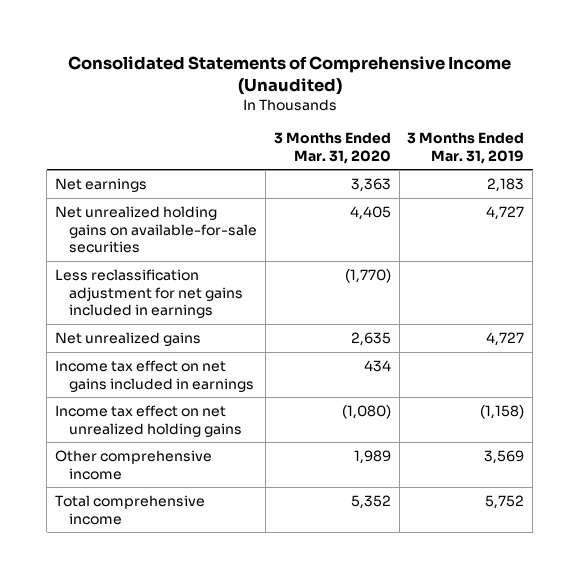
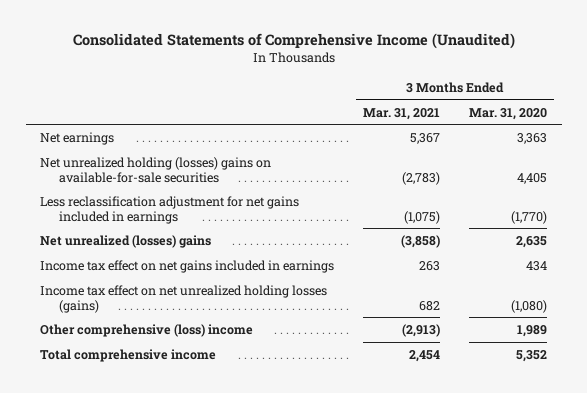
- | 3 Months Ended Mar. 31, 2020 | 3 Months Ended Mar. 31, 2019
+ | 3 Months Ended Mar. 31, 2021 | 3 Months Ended Mar. 31, 2020
- Net unrealized holding gains on available-for-sale securities | 4,405 | 4,727
+ Net unrealized holding (losses) gains on available-for-sale securities | (2,783) | 4,405
- Net unrealized gains | 2,635 | 4,727
+ Net unrealized (losses) gains | (3,858) | 2,635
- Income tax effect on net unrealized holding gains | (1,080) | (1,158)
- Other comprehensive income | 1,989 | 3,569
+ Income tax effect on net unrealized holding losses (gains) | 682 | (1,080)
+ Other comprehensive (loss) income | (2,913) | 1,989

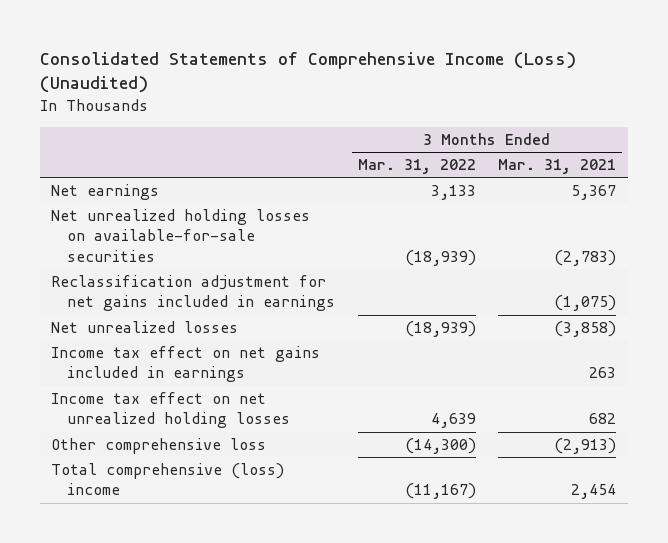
- Consolidated Statements of Comprehensive Income (Unaudited)
+ Consolidated Statements of Comprehensive Income (Loss) (Unaudited)
- | 3 Months Ended Mar. 31, 2021 | 3 Months Ended Mar. 31, 2020
+ | 3 Months Ended Mar. 31, 2022 | 3 Months Ended Mar. 31, 2021
- Net unrealized holding (losses) gains on available-for-sale securities | (2,783) | 4,405
- Less reclassification adjustment for net gains included in earnings | (1,075) | (1,770)
- Net unrealized (losses) gains | (3,858) | 2,635
+ Net unrealized holding losses on available-for-sale securities | (18,939) | (2,783)
+ Reclassification adjustment for net gains included in earnings | | (1,075)
+ Net unrealized losses | (18,939) | (3,858)
- Income tax effect on net unrealized holding losses (gains) | 682 | (1,080)
- Other comprehensive (loss) income | (2,913) | 1,989
- Total comprehensive income | 2,454 | 5,352
+ Income tax effect on net unrealized holding losses | 4,639 | 682
+ Other comprehensive loss | (14,300) | (2,913)
+ Total comprehensive (loss) income | (11,167) | 2,454

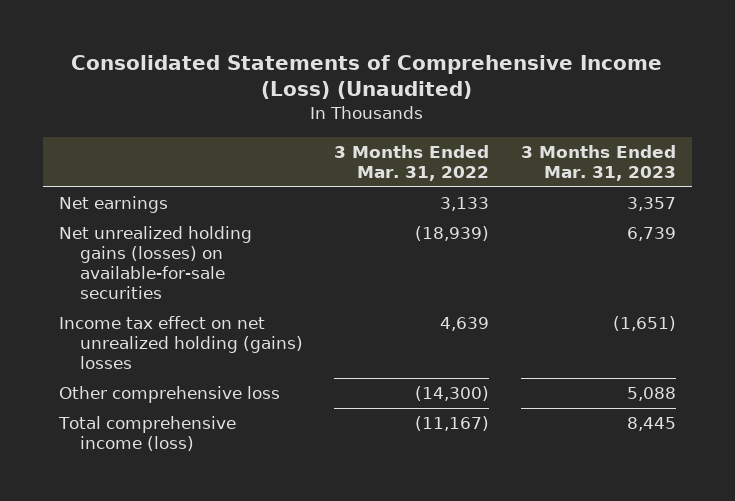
- | 3 Months Ended Mar. 31, 2022 | 3 Months Ended Mar. 31, 2021
+ | 3 Months Ended Mar. 31, 2022 | 3 Months Ended Mar. 31, 2023
- Net unrealized holding losses on available-for-sale securities | (18,939) | (2,783)
- Reclassification adjustment for net gains included in earnings | | (1,075)
- Net unrealized losses | (18,939) | (3,858)
- Income tax effect on net gains included in earnings | | 263
- Income tax effect on net unrealized holding losses | 4,639 | 682
+ Net unrealized holding gains (losses) on available-for-sale securities | (18,939) | 6,739
+ Income tax effect on net unrealized holding (gains) losses | 4,639 | (1,651)
- Total comprehensive (loss) income | (11,167) | 2,454
+ Total comprehensive income (loss) | (11,167) | 8,445

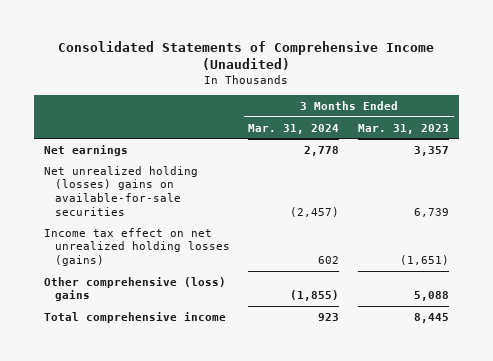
- Consolidated Statements of Comprehensive Income (Loss) (Unaudited)
+ Consolidated Statements of Comprehensive Income (Unaudited)
- | 3 Months Ended Mar. 31, 2022 | 3 Months Ended Mar. 31, 2023
+ | 3 Months Ended Mar. 31, 2024 | 3 Months Ended Mar. 31, 2023
- Net unrealized holding gains (losses) on available-for-sale securities | (18,939) | 6,739
- Income tax effect on net unrealized holding (gains) losses | 4,639 | (1,651)
- Other comprehensive loss | (14,300) | 5,088
- Total comprehensive income (loss) | (11,167) | 8,445
+ Net unrealized holding (losses) gains on available-for-sale securities | (2,457) | 6,739
+ Income tax effect on net unrealized holding losses (gains) | 602 | (1,651)
+ Other comprehensive (loss) gains | (1,855) | 5,088
+ Total comprehensive income | 923 | 8,445

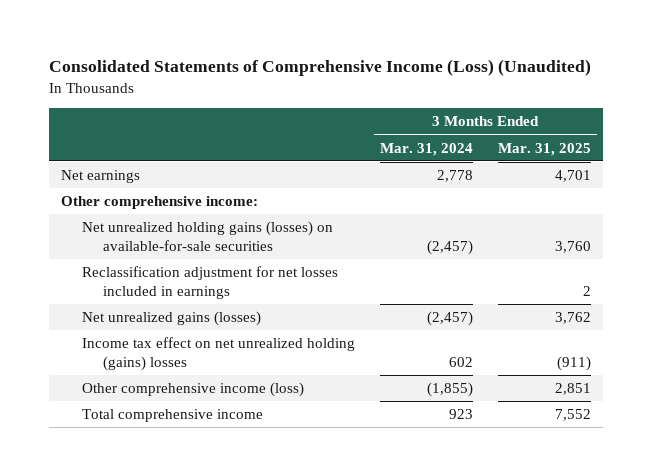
- Consolidated Statements of Comprehensive Income (Unaudited)
+ Consolidated Statements of Comprehensive Income (Loss) (Unaudited)
- | 3 Months Ended Mar. 31, 2024 | 3 Months Ended Mar. 31, 2023
+ | 3 Months Ended Mar. 31, 2024 | 3 Months Ended Mar. 31, 2025
- Net unrealized holding (losses) gains on available-for-sale securities | (2,457) | 6,739
- Income tax effect on net unrealized holding losses (gains) | 602 | (1,651)
- Other comprehensive (loss) gains | (1,855) | 5,088
+ Other comprehensive income:
+ Net unrealized holding gains (losses) on available-for-sale securities | (2,457) | 3,760
+ Reclassification adjustment for net losses included in earnings | | 2
+ Net unrealized gains (losses) | (2,457) | 3,762
+ Income tax effect on net unrealized holding (gains) losses | 602 | (911)
+ Other comprehensive income (loss) | (1,855) | 2,851

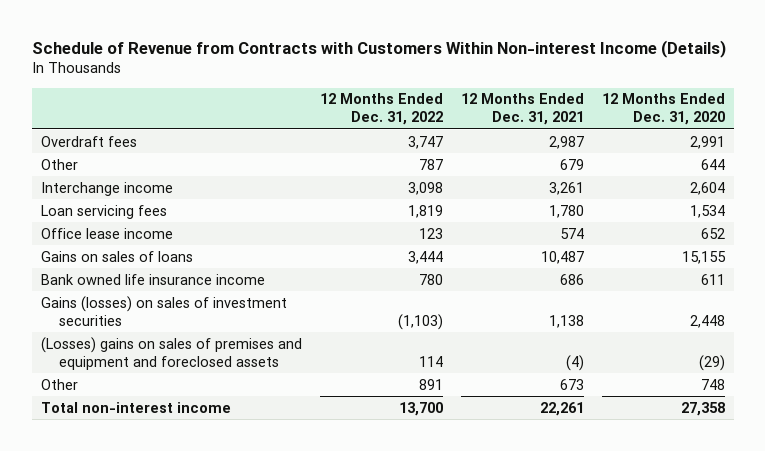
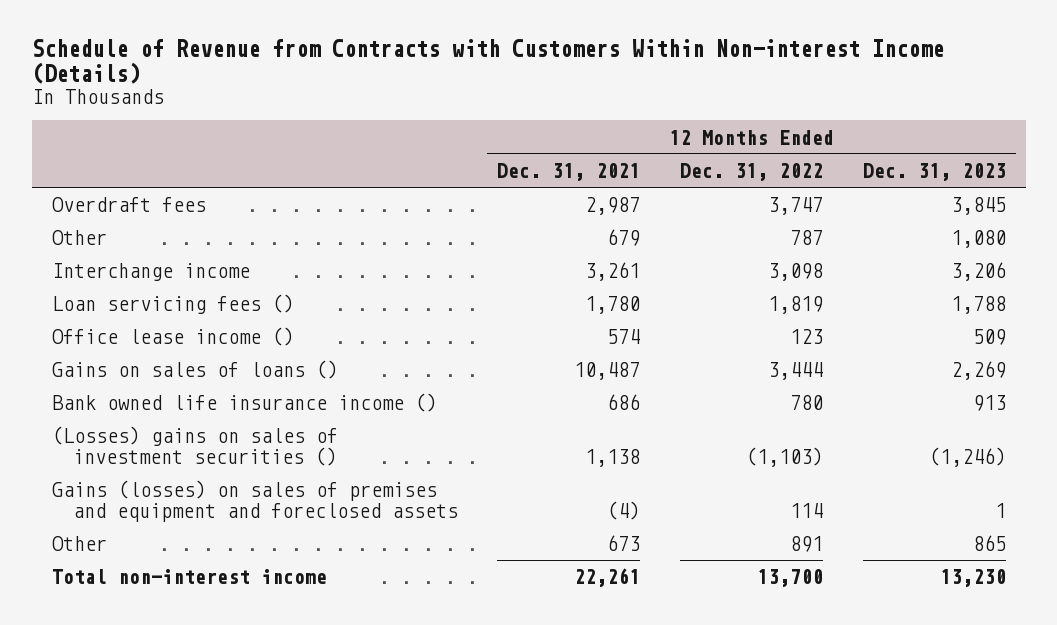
- | 12 Months Ended Dec. 31, 2022 | 12 Months Ended Dec. 31, 2021 | 12 Months Ended Dec. 31, 2020
+ | 12 Months Ended Dec. 31, 2021 | 12 Months Ended Dec. 31, 2022 | 12 Months Ended Dec. 31, 2023
- Loan servicing fees | 1,819 | 1,780 | 1,534
- Office lease income | 123 | 574 | 652
- Gains on sales of loans | 3,444 | 10,487 | 15,155
- Bank owned life insurance income | 780 | 686 | 611
- Gains (losses) on sales of investment securities | (1,103) | 1,138 | 2,448
- (Losses) gains on sales of premises and equipment and foreclosed assets | 114 | (4) | (29)
+ Loan servicing fees () | 1,780 | 1,819 | 1,788
+ Office lease income () | 574 | 123 | 509
+ Gains on sales of loans () | 10,487 | 3,444 | 2,269
+ Bank owned life insurance income () | 686 | 780 | 913
+ (Losses) gains on sales of investment securities () | 1,138 | (1,103) | (1,246)
+ Gains (losses) on sales of premises and equipment and foreclosed assets | (4) | 114 | 1

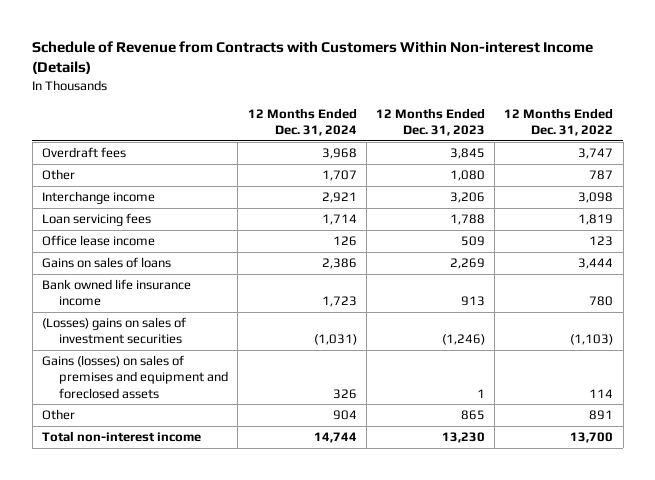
- | 12 Months Ended Dec. 31, 2021 | 12 Months Ended Dec. 31, 2022 | 12 Months Ended Dec. 31, 2023
+ | 12 Months Ended Dec. 31, 2024 | 12 Months Ended Dec. 31, 2023 | 12 Months Ended Dec. 31, 2022
- Loan servicing fees () | 1,780 | 1,819 | 1,788
- Office lease income () | 574 | 123 | 509
- Gains on sales of loans () | 10,487 | 3,444 | 2,269
- Bank owned life insurance income () | 686 | 780 | 913
- (Losses) gains on sales of investment securities () | 1,138 | (1,103) | (1,246)
+ Loan servicing fees | 1,714 | 1,788 | 1,819
+ Office lease income | 126 | 509 | 123
+ Gains on sales of loans | 2,386 | 2,269 | 3,444
+ Bank owned life insurance income | 1,723 | 913 | 780
+ (Losses) gains on sales of investment securities | (1,031) | (1,246) | (1,103)

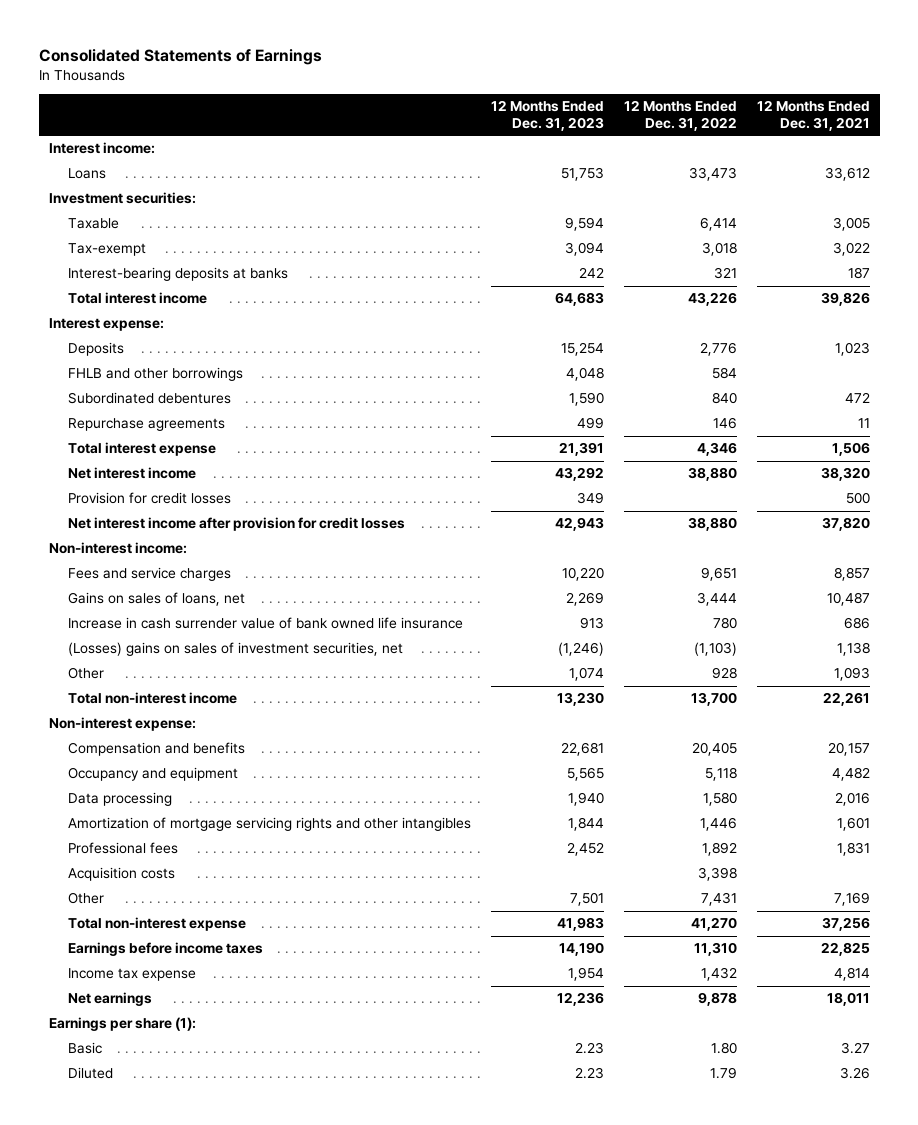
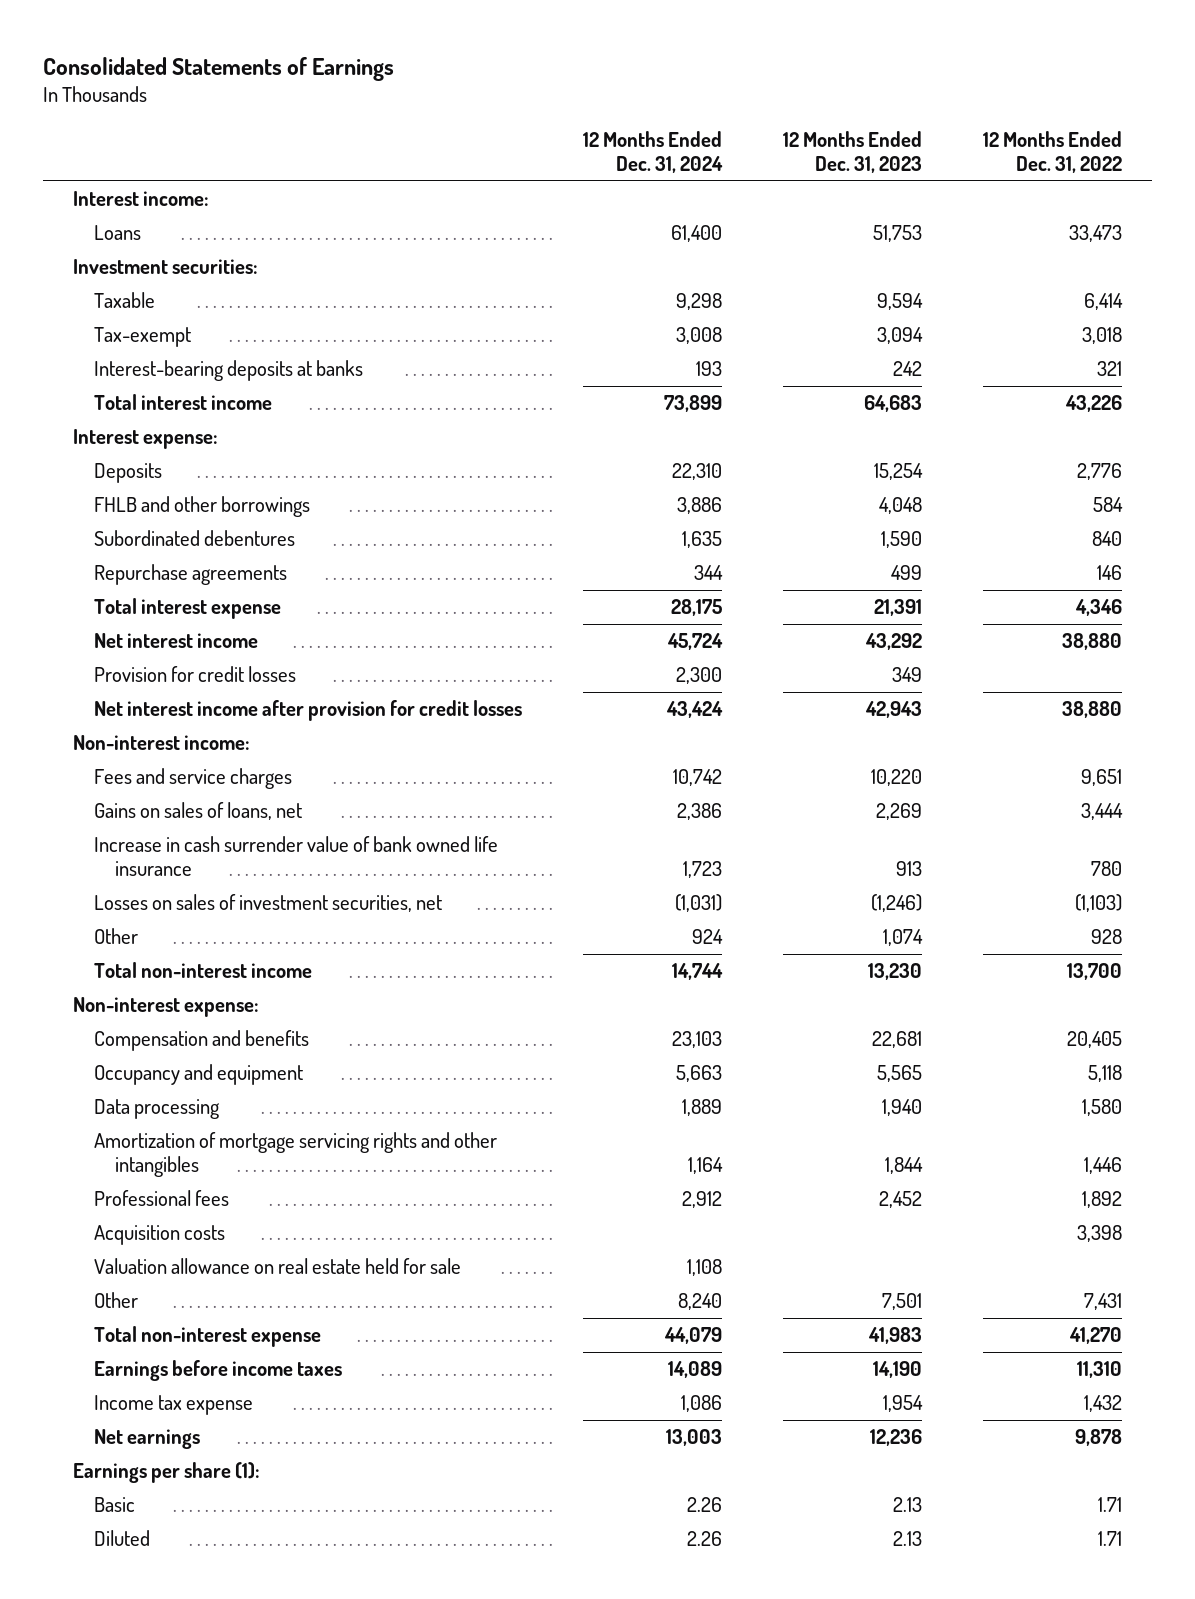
- | 12 Months Ended Dec. 31, 2023 | 12 Months Ended Dec. 31, 2022 | 12 Months Ended Dec. 31, 2021
+ | 12 Months Ended Dec. 31, 2024 | 12 Months Ended Dec. 31, 2023 | 12 Months Ended Dec. 31, 2022
- (Losses) gains on sales of investment securities, net | (1,246) | (1,103) | 1,138
+ Losses on sales of investment securities, net | (1,031) | (1,246) | (1,103)
+ Valuation allowance on real estate held for sale | 1,108 | |
- Basic | 2.23 | 1.80 | 3.27
- Diluted | 2.23 | 1.79 | 3.26
+ Basic | 2.26 | 2.13 | 1.71
+ Diluted | 2.26 | 2.13 | 1.71

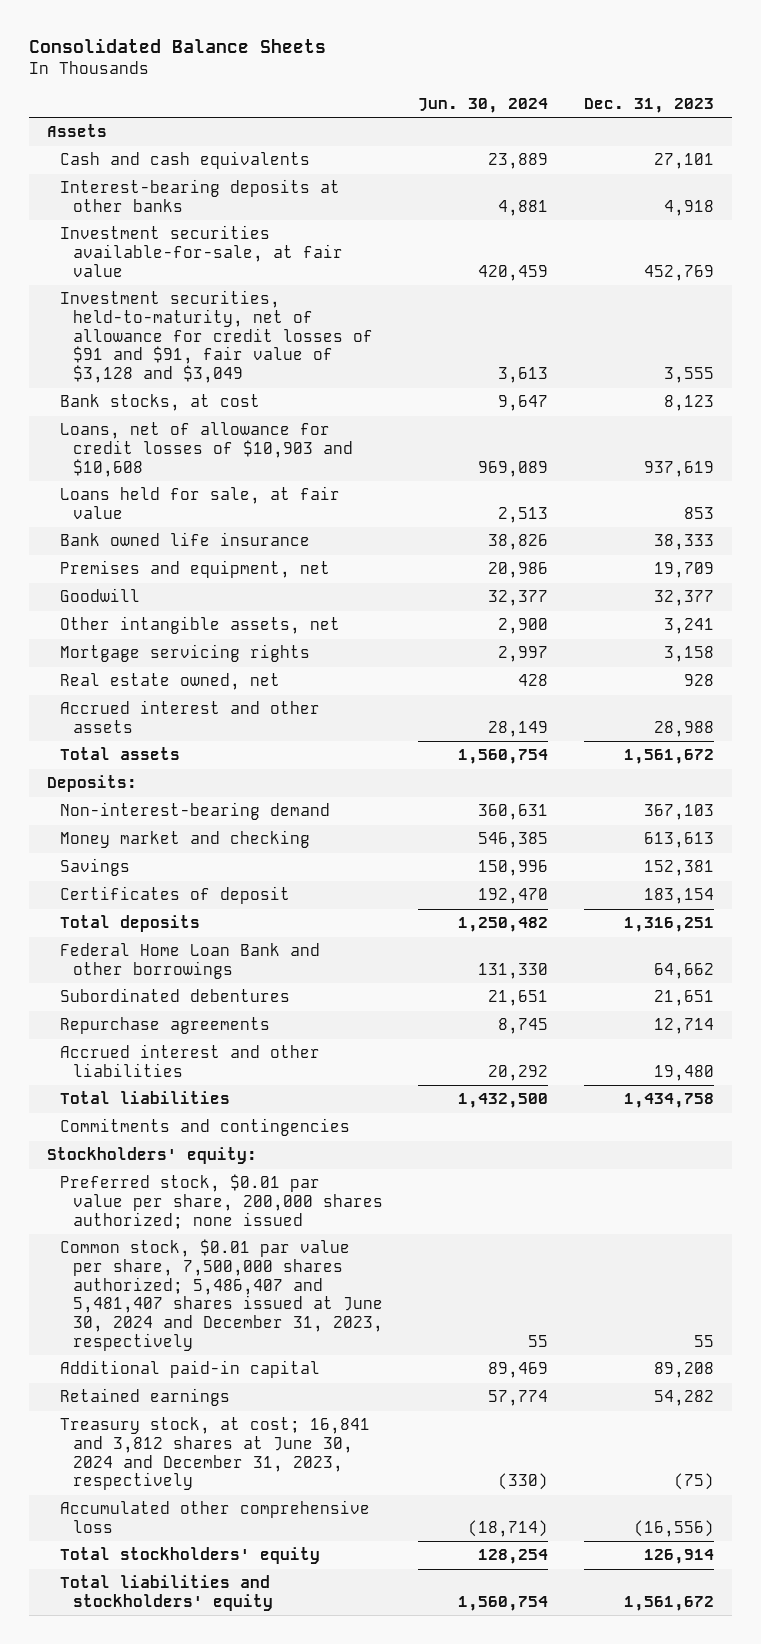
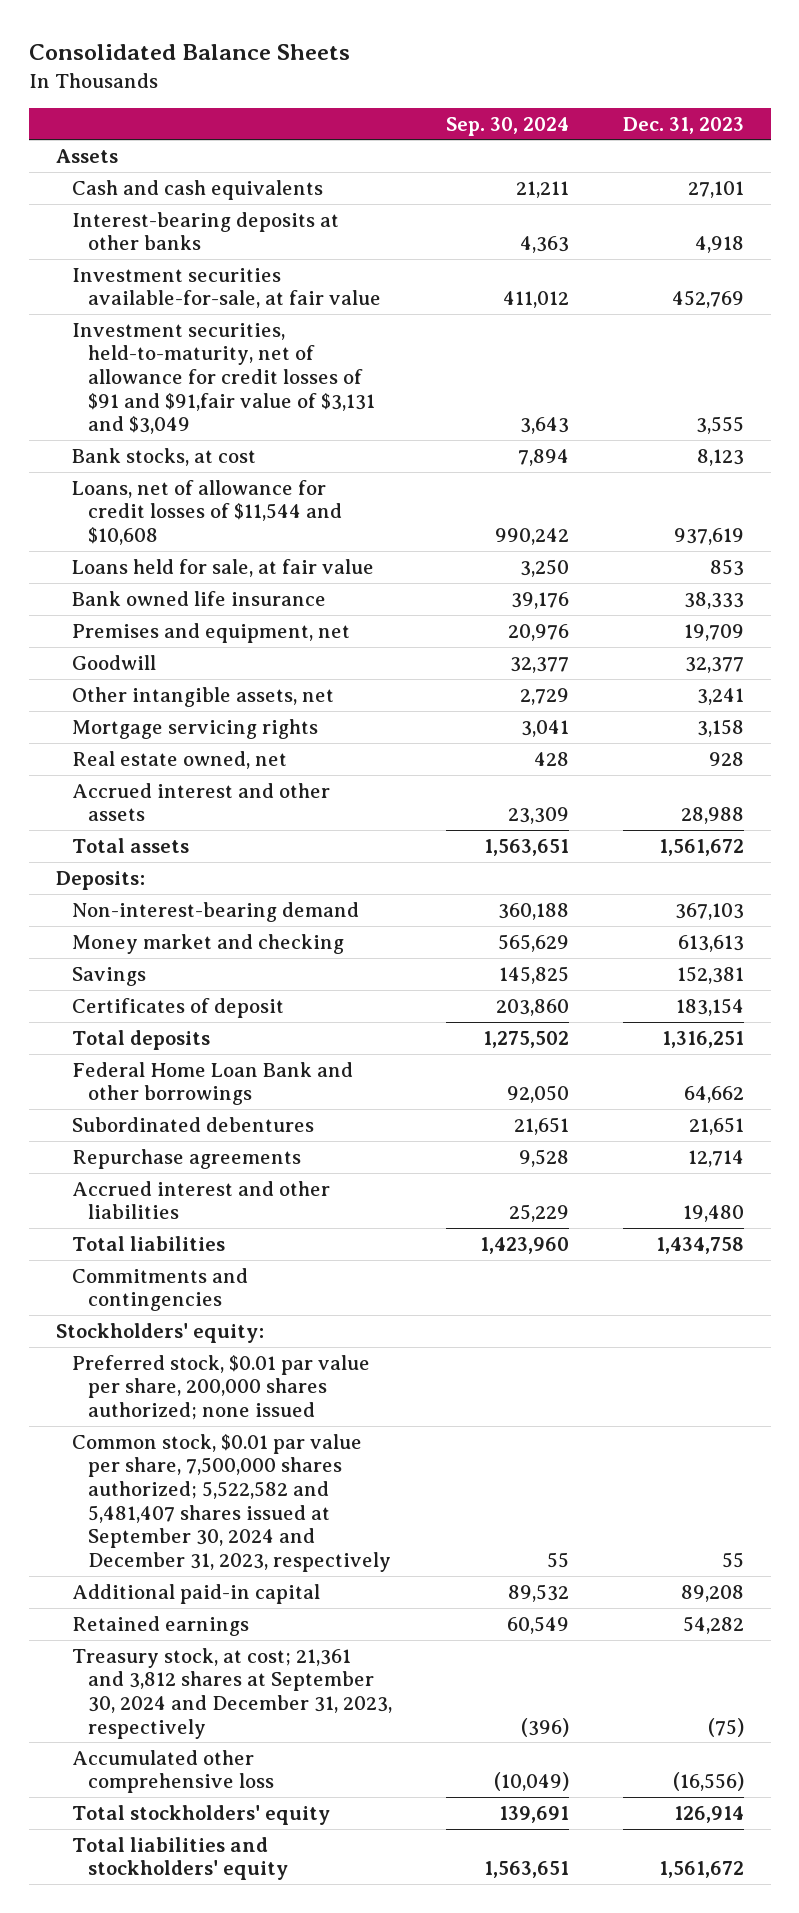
- | Jun. 30, 2024 | Dec. 31, 2023
+ | Sep. 30, 2024 | Dec. 31, 2023
- Investment securities, held-to-maturity, net of allowance for credit losses of $91 and $91, fair value of $3,128 and $3,049 | 3,613 | 3,555
+ Investment securities, held-to-maturity, net of allowance for credit losses of $91 and $91,fair value of $3,131 and $3,049 | 3,643 | 3,555
- Loans, net of allowance for credit losses of $10,903 and $10,608 | 969,089 | 937,619
+ Loans, net of allowance for credit losses of $11,544 and $10,608 | 990,242 | 937,619
- Common stock, $0.01 par value per share, 7,500,000 shares authorized; 5,486,407 and 5,481,407 shares issued at June 30, 2024 and December 31, 2023, respectively | 55 | 55
+ Common stock, $0.01 par value per share, 7,500,000 shares authorized; 5,522,582 and 5,481,407 shares issued at September 30, 2024 and December 31, 2023, respectively | 55 | 55
- Treasury stock, at cost; 16,841 and 3,812 shares at June 30, 2024 and December 31, 2023, respectively | (330) | (75)
+ Treasury stock, at cost; 21,361 and 3,812 shares at September 30, 2024 and December 31, 2023, respectively | (396) | (75)

